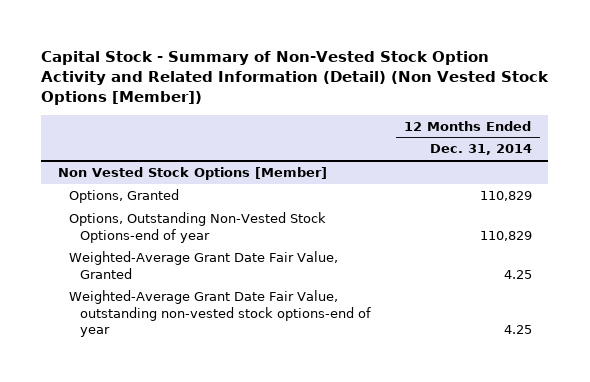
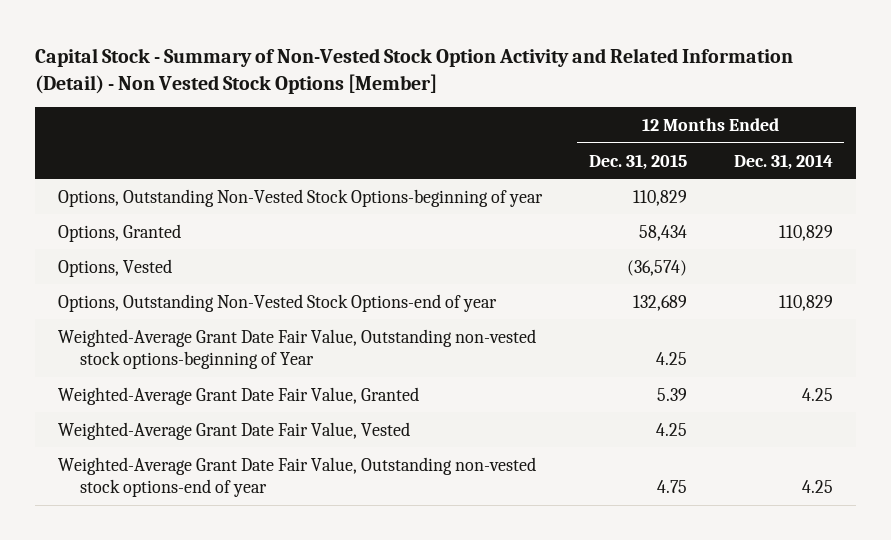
- Capital Stock - Summary of Non-Vested Stock Option Activity and Related Information (Detail) (Non Vested Stock Options [Member])
+ Capital Stock - Summary of Non-Vested Stock Option Activity and Related Information (Detail) - Non Vested Stock Options [Member]
- | 12 Months Ended Dec. 31, 2014
+ | 12 Months Ended Dec. 31, 2015 | 12 Months Ended Dec. 31, 2014
- Non Vested Stock Options [Member]
+ Options, Outstanding Non-Vested Stock Options-beginning of year | 110,829 |
+ Options, Vested | (36,574) |
+ Weighted-Average Grant Date Fair Value, Outstanding non-vested stock options-beginning of Year | 4.25 |
- Weighted-Average Grant Date Fair Value, outstanding non-vested stock options-end of year | 4.25
+ Weighted-Average Grant Date Fair Value, Vested | 4.25 |
+ Weighted-Average Grant Date Fair Value, Outstanding non-vested stock options-end of year | 4.75 | 4.25

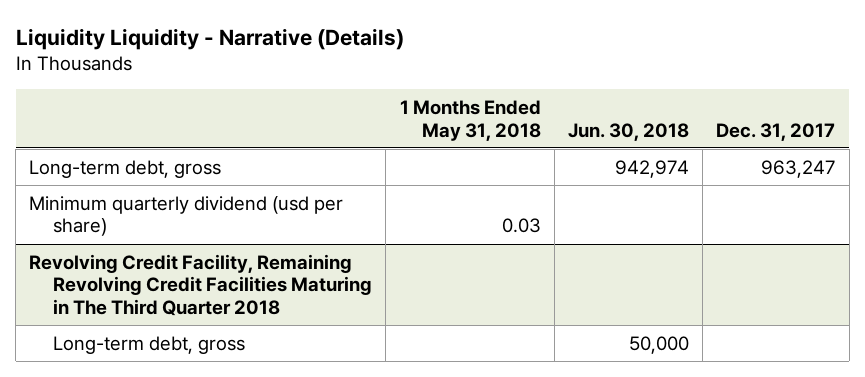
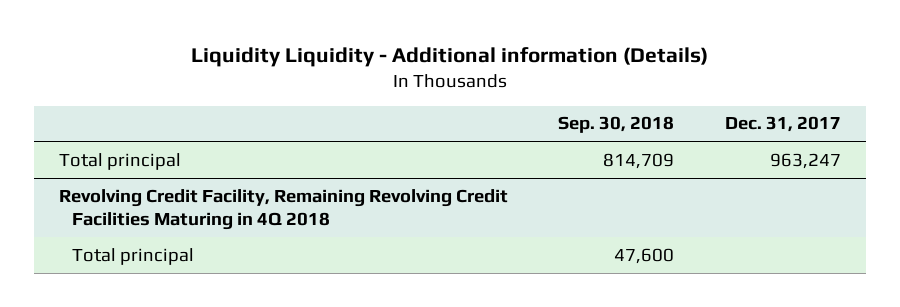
- Liquidity Liquidity - Narrative (Details)
+ Liquidity Liquidity - Additional information (Details)
- | 1 Months Ended May 31, 2018 | Jun. 30, 2018 | Dec. 31, 2017
+ | Sep. 30, 2018 | Dec. 31, 2017
- Long-term debt, gross | | 942,974 | 963,247
- Minimum quarterly dividend (usd per share) | 0.03 | |
- Revolving Credit Facility, Remaining Revolving Credit Facilities Maturing in The Third Quarter 2018
- Long-term debt, gross | | 50,000 |
+ Total principal | 814,709 | 963,247
+ Revolving Credit Facility, Remaining Revolving Credit Facilities Maturing in 4Q 2018
+ Total principal | 47,600 |

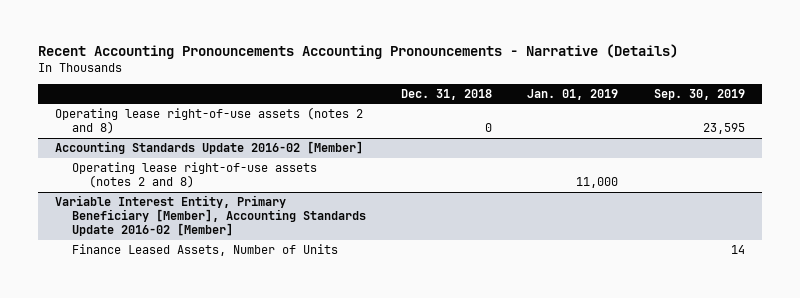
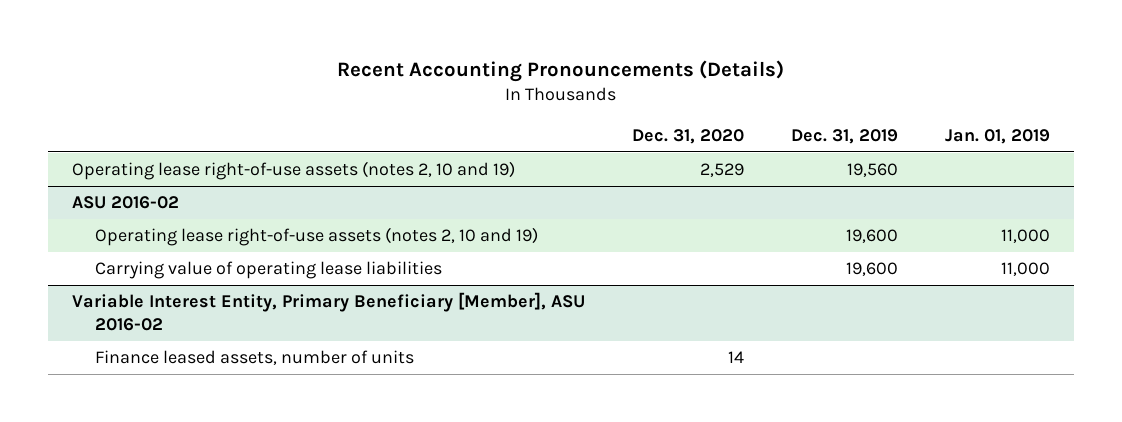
- Recent Accounting Pronouncements Accounting Pronouncements - Narrative (Details)
+ Recent Accounting Pronouncements (Details)
- | Dec. 31, 2018 | Jan. 01, 2019 | Sep. 30, 2019
+ | Dec. 31, 2020 | Dec. 31, 2019 | Jan. 01, 2019
- Operating lease right-of-use assets (notes 2 and 8) | 0 | | 23,595
- Accounting Standards Update 2016-02 [Member]
- Operating lease right-of-use assets (notes 2 and 8) | | 11,000 |
- Variable Interest Entity, Primary Beneficiary [Member], Accounting Standards Update 2016-02 [Member]
- Finance Leased Assets, Number of Units | | | 14
+ Operating lease right-of-use assets (notes 2, 10 and 19) | 2,529 | 19,560 |
+ ASU 2016-02
+ Operating lease right-of-use assets (notes 2, 10 and 19) | | 19,600 | 11,000
+ Carrying value of operating lease liabilities | | 19,600 | 11,000
+ Variable Interest Entity, Primary Beneficiary [Member], ASU 2016-02
+ Finance leased assets, number of units | 14 | |

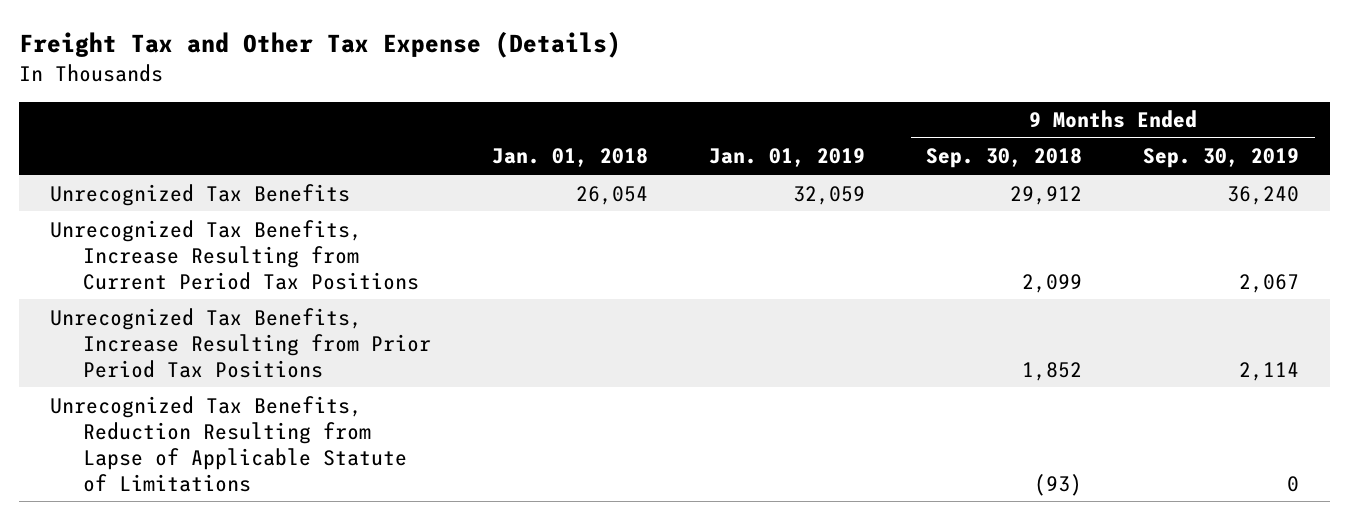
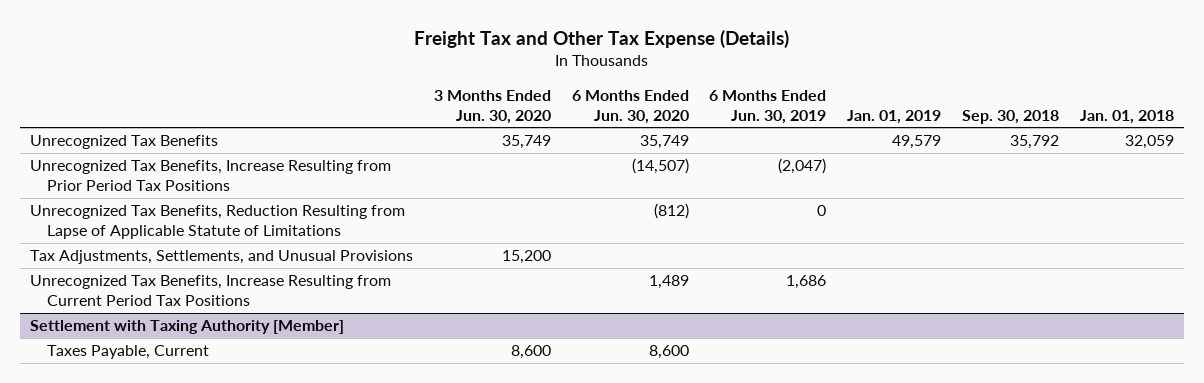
- | Jan. 01, 2018 | Jan. 01, 2019 | 9 Months Ended Sep. 30, 2018 | 9 Months Ended Sep. 30, 2019
+ | 3 Months Ended Jun. 30, 2020 | 6 Months Ended Jun. 30, 2020 | 6 Months Ended Jun. 30, 2019 | Jan. 01, 2019 | Sep. 30, 2018 | Jan. 01, 2018
- Unrecognized Tax Benefits | 26,054 | 32,059 | 29,912 | 36,240
+ Unrecognized Tax Benefits | 35,749 | 35,749 | | 49,579 | 35,792 | 32,059
+ Tax Adjustments, Settlements, and Unusual Provisions | 15,200 | | | | |
moved down: Unrecognized Tax Benefits, Increase Resulting from Current Period Tax Positions | | 1,489 | 1,686 | | |
+ Settlement with Taxing Authority [Member]
+ Taxes Payable, Current | 8,600 | 8,600 | | | |

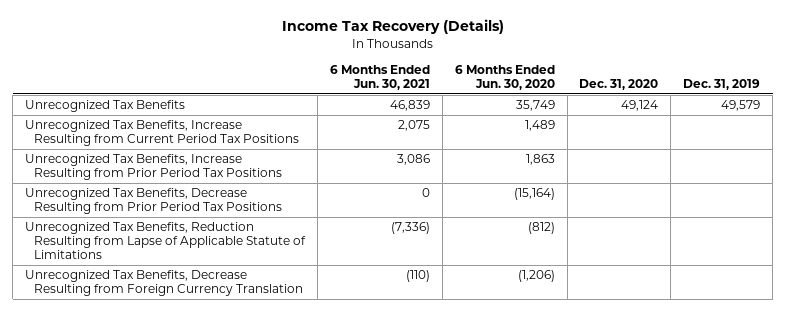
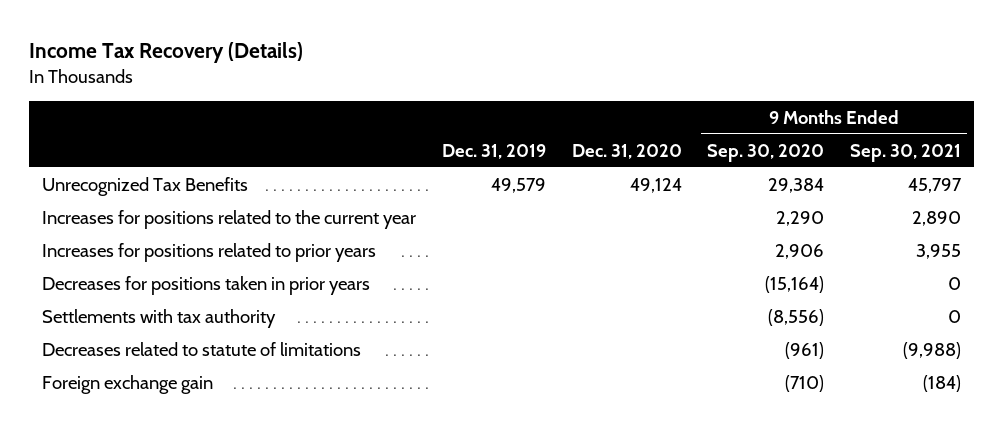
- | 6 Months Ended Jun. 30, 2021 | 6 Months Ended Jun. 30, 2020 | Dec. 31, 2020 | Dec. 31, 2019
+ | Dec. 31, 2019 | Dec. 31, 2020 | 9 Months Ended Sep. 30, 2020 | 9 Months Ended Sep. 30, 2021
- Unrecognized Tax Benefits, Increase Resulting from Current Period Tax Positions | 2,075 | 1,489 | |
- Unrecognized Tax Benefits, Increase Resulting from Prior Period Tax Positions | 3,086 | 1,863 | |
- Unrecognized Tax Benefits, Decrease Resulting from Prior Period Tax Positions | 0 | (15,164) | |
- Unrecognized Tax Benefits, Reduction Resulting from Lapse of Applicable Statute of Limitations | (7,336) | (812) | |
- Unrecognized Tax Benefits, Decrease Resulting from Foreign Currency Translation | (110) | (1,206) | |
+ Increases for positions related to the current year | | | 2,290 | 2,890
+ Increases for positions related to prior years | | | 2,906 | 3,955
+ Decreases for positions taken in prior years | | | (15,164) | 0
+ Settlements with tax authority | | | (8,556) | 0
+ Decreases related to statute of limitations | | | (961) | (9,988)
+ Foreign exchange gain | | | (710) | (184)

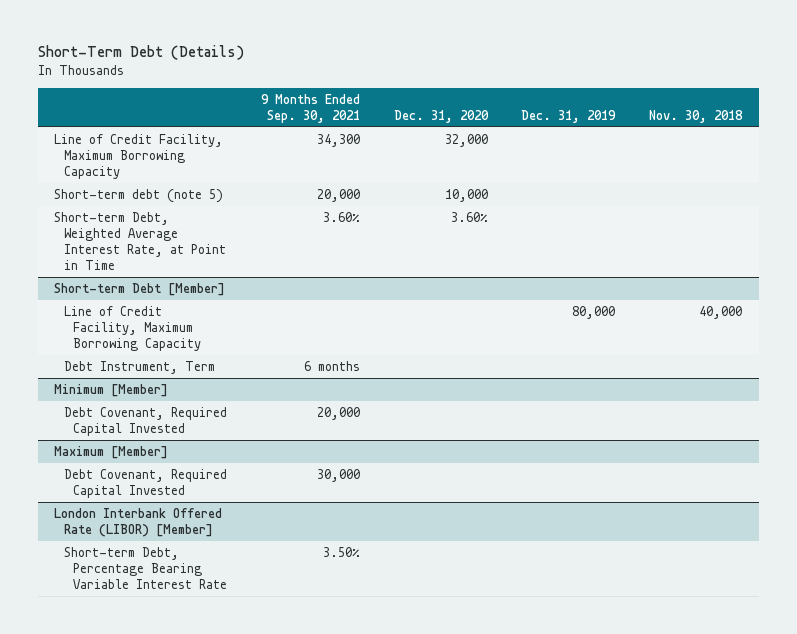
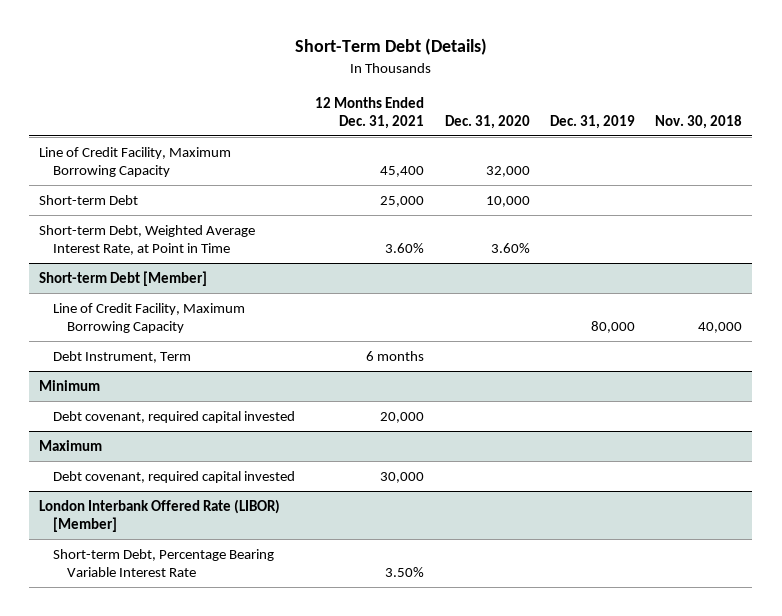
- | 9 Months Ended Sep. 30, 2021 | Dec. 31, 2020 | Dec. 31, 2019 | Nov. 30, 2018
+ | 12 Months Ended Dec. 31, 2021 | Dec. 31, 2020 | Dec. 31, 2019 | Nov. 30, 2018
- Short-term debt (note 5) | 20,000 | 10,000 | |
+ Short-term Debt | 25,000 | 10,000 | |
- Minimum [Member]
- Debt Covenant, Required Capital Invested | 20,000 | | |
- Maximum [Member]
- Debt Covenant, Required Capital Invested | 30,000 | | |
+ Minimum
+ Debt covenant, required capital invested | 20,000 | | |
+ Maximum
+ Debt covenant, required capital invested | 30,000 | | |

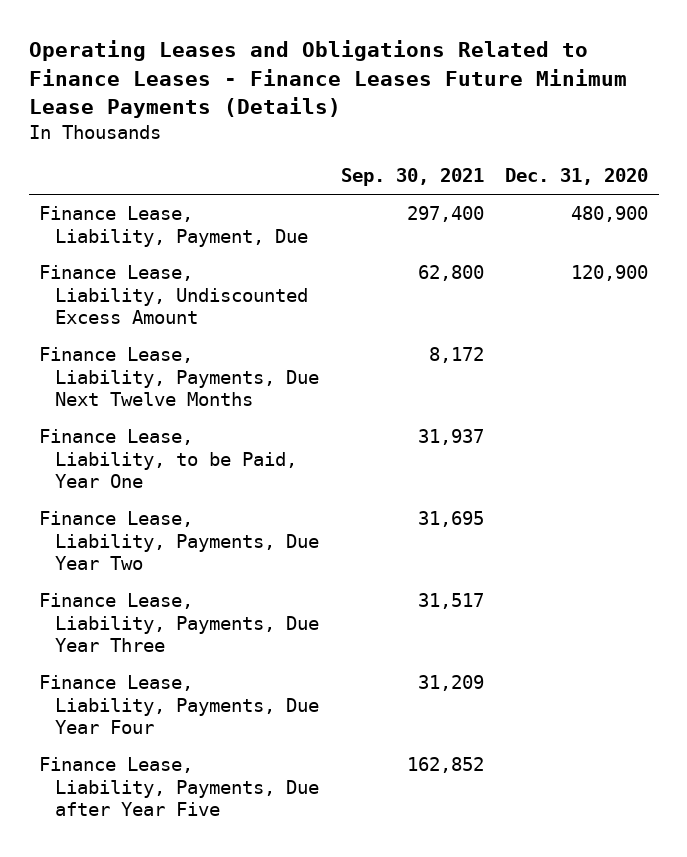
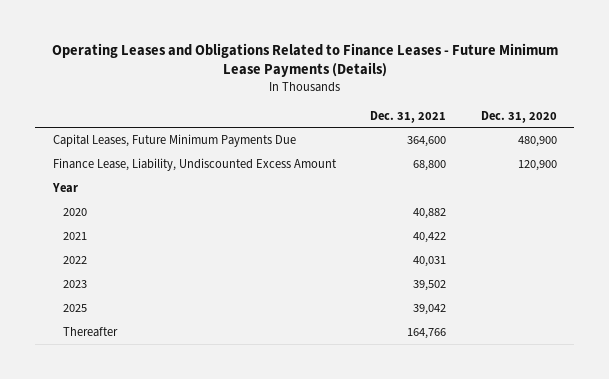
- Operating Leases and Obligations Related to Finance Leases - Finance Leases Future Minimum Lease Payments (Details)
+ Operating Leases and Obligations Related to Finance Leases - Future Minimum Lease Payments (Details)
- | Sep. 30, 2021 | Dec. 31, 2020
+ | Dec. 31, 2021 | Dec. 31, 2020
- Finance Lease, Liability, Payment, Due | 297,400 | 480,900
+ Capital Leases, Future Minimum Payments Due | 364,600 | 480,900
- Finance Lease, Liability, Payments, Due Next Twelve Months | 8,172 |
- Finance Lease, Liability, to be Paid, Year One | 31,937 |
- Finance Lease, Liability, Payments, Due Year Two | 31,695 |
- Finance Lease, Liability, Payments, Due Year Three | 31,517 |
- Finance Lease, Liability, Payments, Due Year Four | 31,209 |
- Finance Lease, Liability, Payments, Due after Year Five | 162,852 |
+ Year
+ 2020 | 40,882 |
+ 2021 | 40,422 |
+ 2022 | 40,031 |
+ 2023 | 39,502 |
+ 2025 | 39,042 |
+ Thereafter | 164,766 |

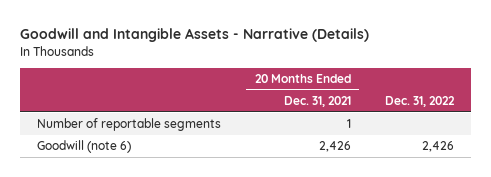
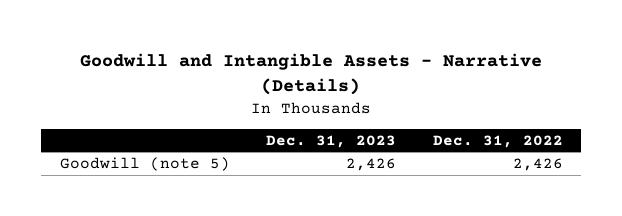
- | 20 Months Ended Dec. 31, 2021 | Dec. 31, 2022
+ | Dec. 31, 2023 | Dec. 31, 2022
- Number of reportable segments | 1 |
- Goodwill (note 6) | 2,426 | 2,426
+ Goodwill (note 5) | 2,426 | 2,426

